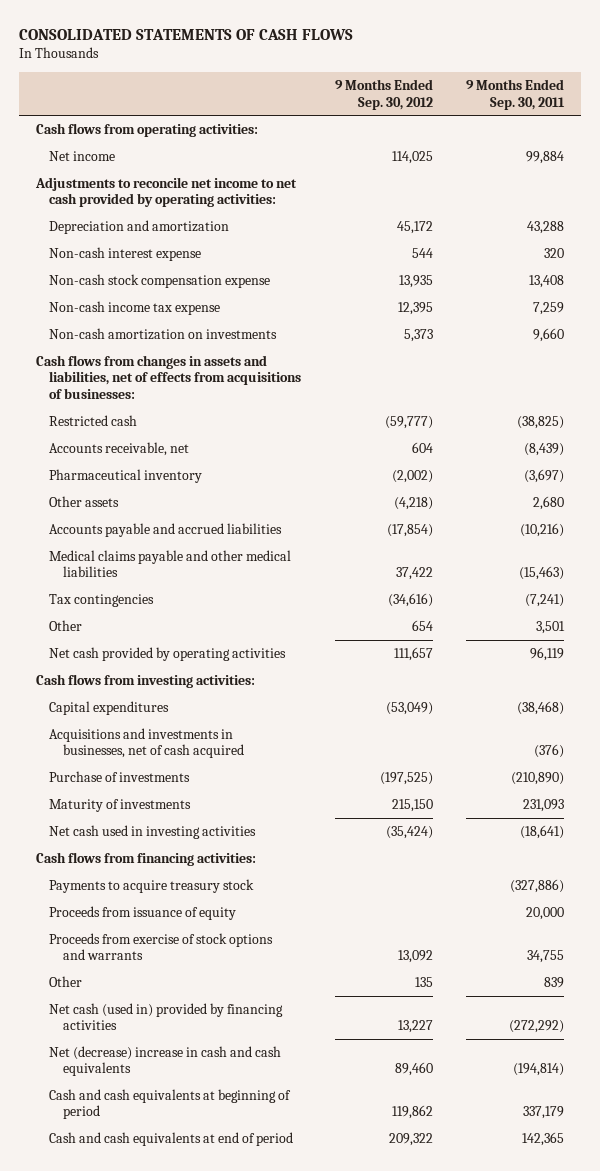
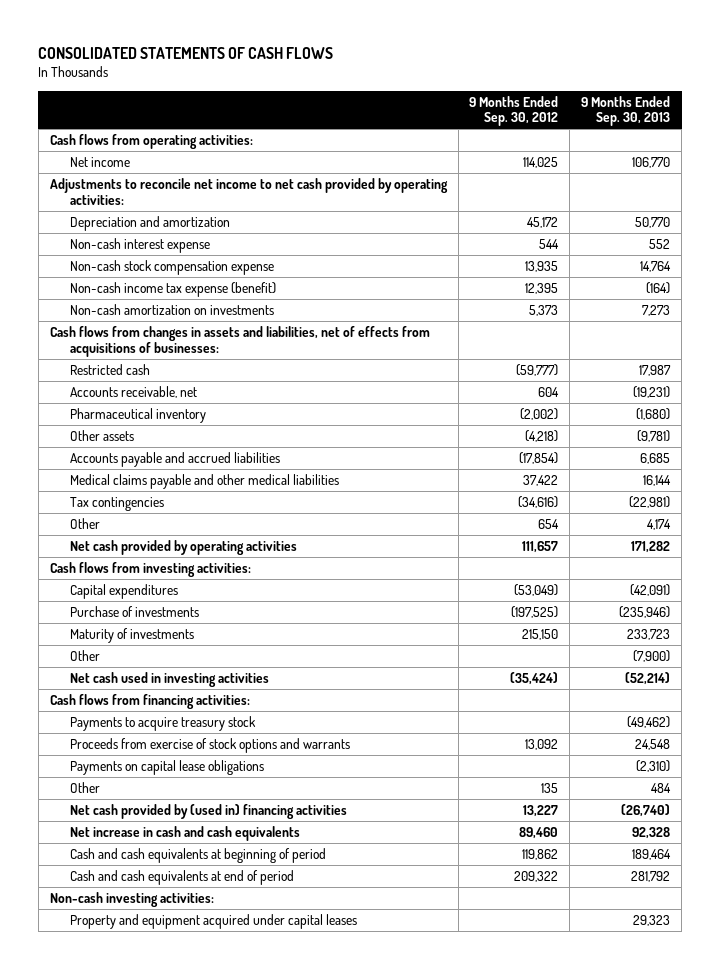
- | 9 Months Ended Sep. 30, 2012 | 9 Months Ended Sep. 30, 2011
+ | 9 Months Ended Sep. 30, 2012 | 9 Months Ended Sep. 30, 2013
- Non-cash income tax expense | 12,395 | 7,259
+ Non-cash income tax expense (benefit) | 12,395 | (164)
- Acquisitions and investments in businesses, net of cash acquired | | (376)
+ Other | | (7,900)
- Proceeds from issuance of equity | | 20,000
+ Payments on capital lease obligations | | (2,310)
- Net cash (used in) provided by financing activities | 13,227 | (272,292)
- Net (decrease) increase in cash and cash equivalents | 89,460 | (194,814)
+ Net cash provided by (used in) financing activities | 13,227 | (26,740)
+ Net increase in cash and cash equivalents | 89,460 | 92,328
+ Non-cash investing activities:
+ Property and equipment acquired under capital leases | | 29,323

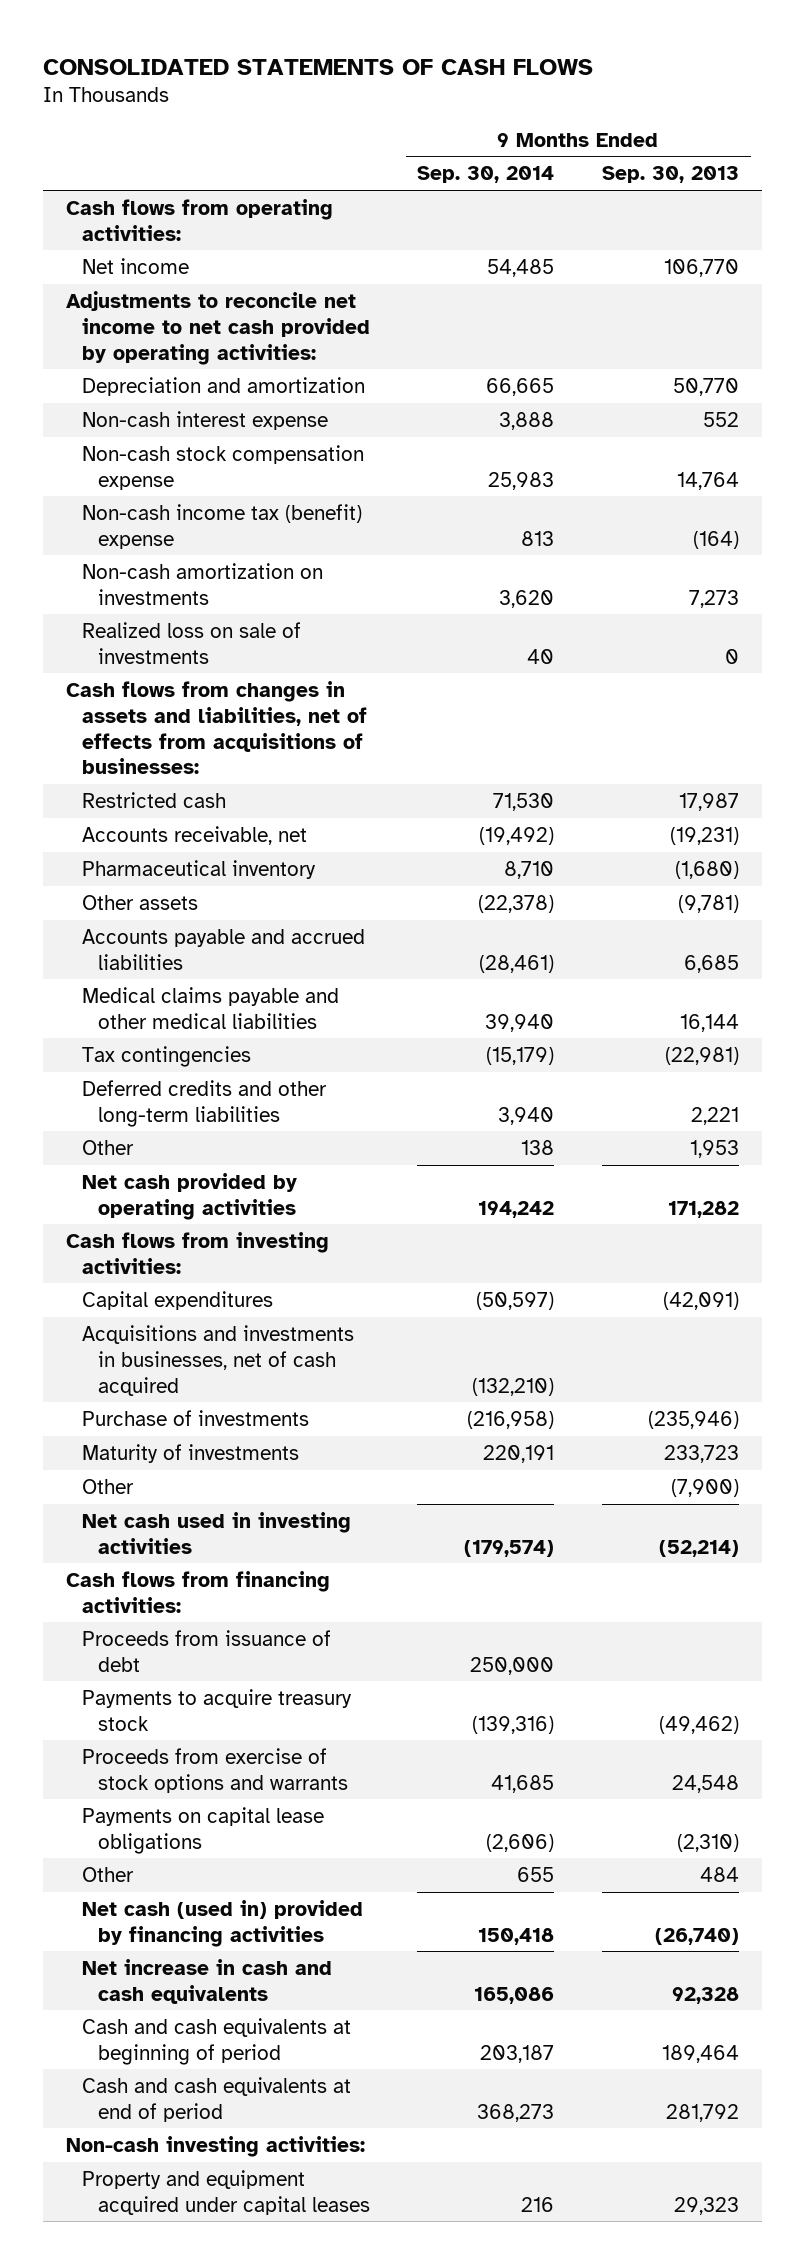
- | 9 Months Ended Sep. 30, 2012 | 9 Months Ended Sep. 30, 2013
+ | 9 Months Ended Sep. 30, 2014 | 9 Months Ended Sep. 30, 2013
- Non-cash income tax expense (benefit) | 12,395 | (164)
+ Non-cash income tax (benefit) expense | 813 | (164)
+ Realized loss on sale of investments | 40 | 0
- Other | 654 | 4,174
+ Deferred credits and other long-term liabilities | 3,940 | 2,221
+ Other | 138 | 1,953
+ Acquisitions and investments in businesses, net of cash acquired | (132,210) |
+ Proceeds from issuance of debt | 250,000 |
- Net cash provided by (used in) financing activities | 13,227 | (26,740)
+ Net cash (used in) provided by financing activities | 150,418 | (26,740)

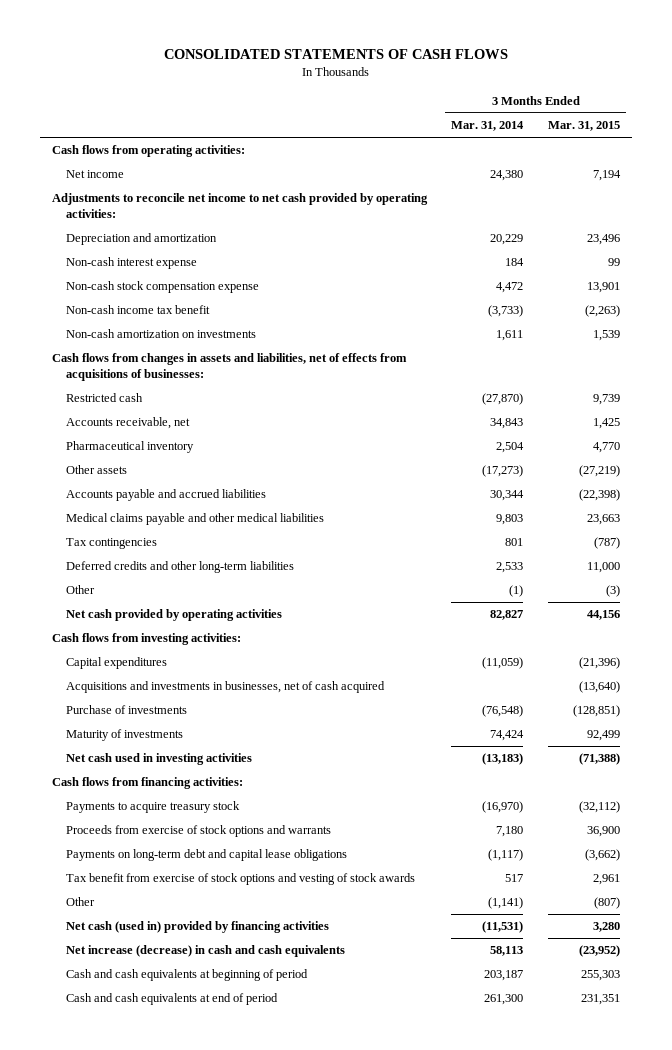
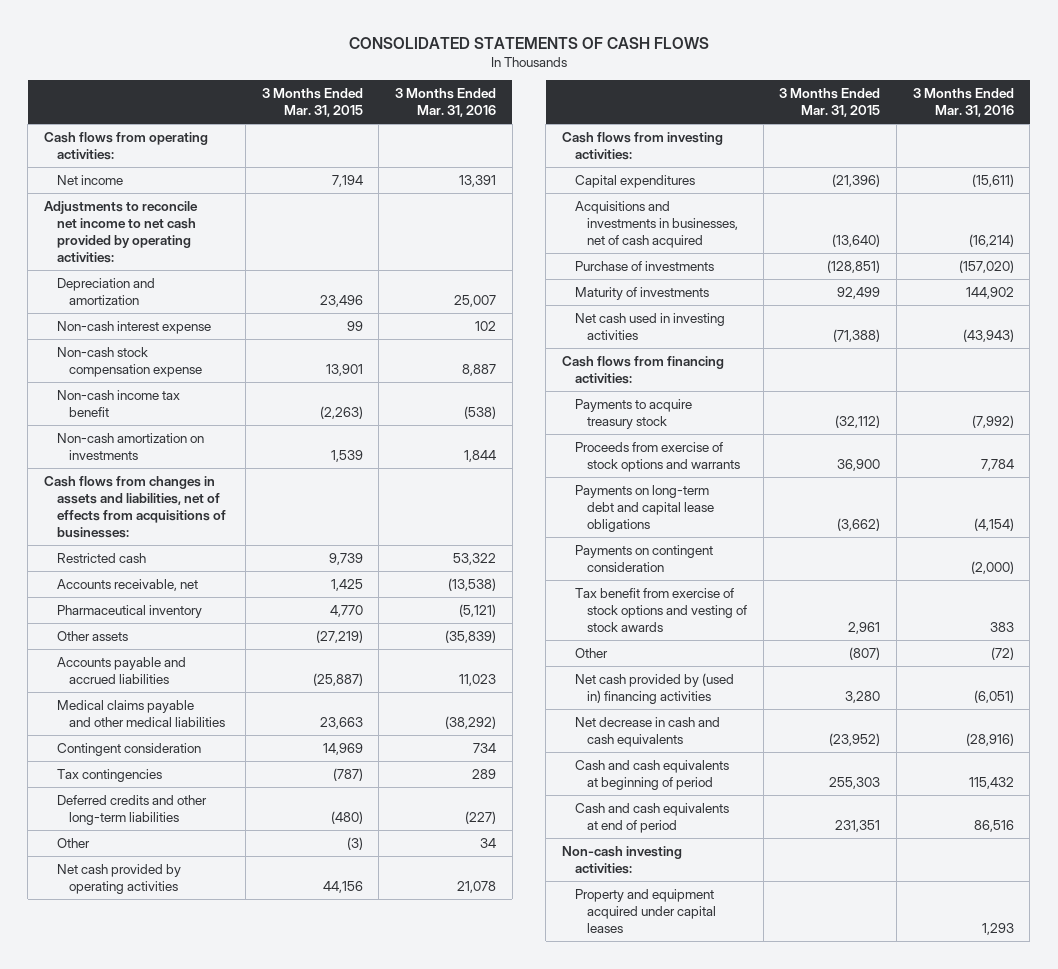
- | 3 Months Ended Mar. 31, 2014 | 3 Months Ended Mar. 31, 2015
+ | 3 Months Ended Mar. 31, 2015 | 3 Months Ended Mar. 31, 2016
- Accounts payable and accrued liabilities | 30,344 | (22,398)
+ Accounts payable and accrued liabilities | (25,887) | 11,023
+ Contingent consideration | 14,969 | 734
- Deferred credits and other long-term liabilities | 2,533 | 11,000
+ Deferred credits and other long-term liabilities | (480) | (227)
+ Payments on contingent consideration | | (2,000)
- Net cash (used in) provided by financing activities | (11,531) | 3,280
- Net increase (decrease) in cash and cash equivalents | 58,113 | (23,952)
+ Net cash provided by (used in) financing activities | 3,280 | (6,051)
+ Net decrease in cash and cash equivalents | (23,952) | (28,916)
+ Non-cash investing activities:
+ Property and equipment acquired under capital leases | | 1,293

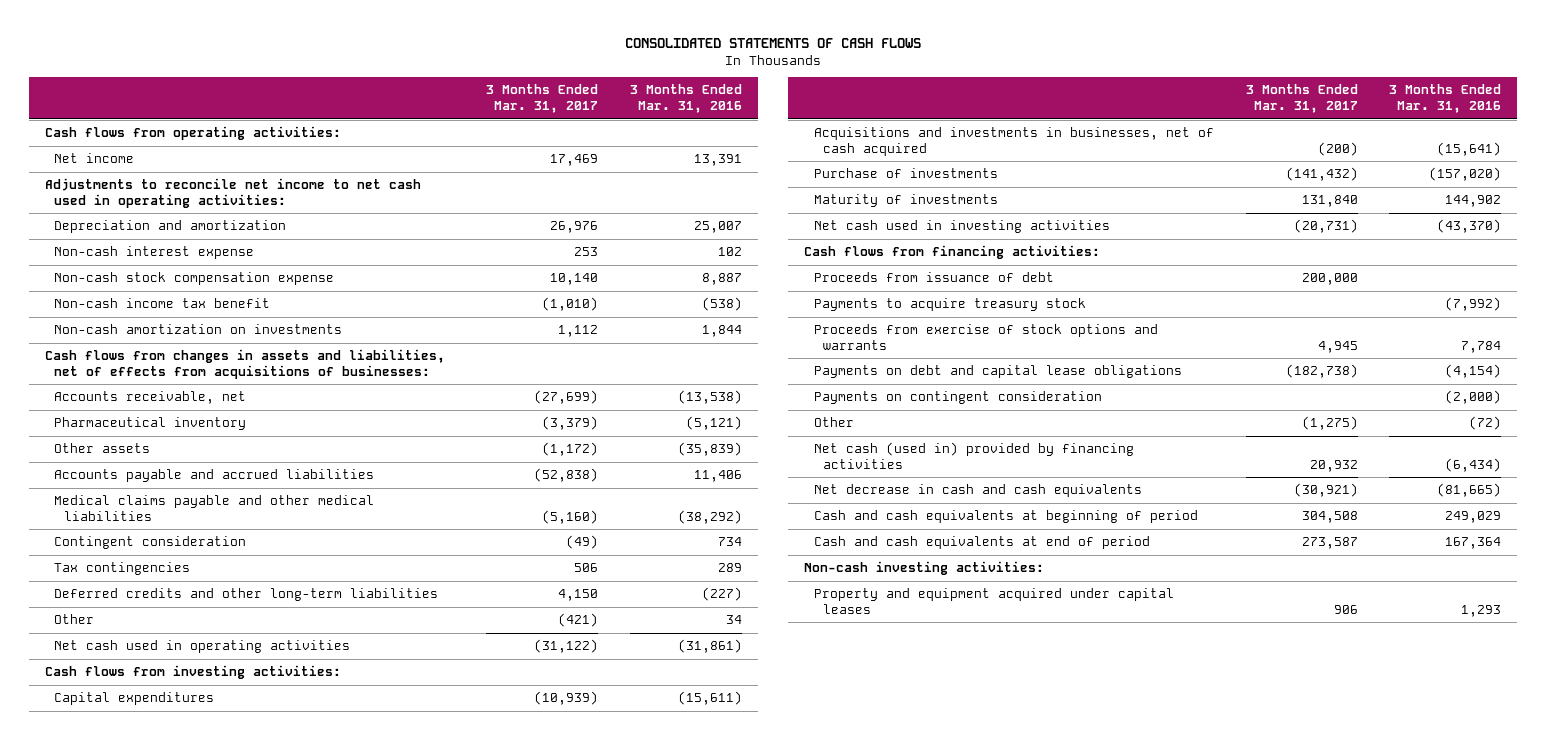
- | 3 Months Ended Mar. 31, 2015 | 3 Months Ended Mar. 31, 2016
+ | 3 Months Ended Mar. 31, 2017 | 3 Months Ended Mar. 31, 2016
- Adjustments to reconcile net income to net cash provided by operating activities:
+ Adjustments to reconcile net income to net cash used in operating activities:
- Restricted cash | 9,739 | 53,322
- Accounts payable and accrued liabilities | (25,887) | 11,023
+ Accounts payable and accrued liabilities | (52,838) | 11,406
- Net cash provided by operating activities | 44,156 | 21,078
+ Net cash used in operating activities | (31,122) | (31,861)
- Acquisitions and investments in businesses, net of cash acquired | (13,640) | (16,214)
+ Acquisitions and investments in businesses, net of cash acquired | (200) | (15,641)
- Net cash used in investing activities | (71,388) | (43,943)
+ Net cash used in investing activities | (20,731) | (43,370)
+ Proceeds from issuance of debt | 200,000 |
- Payments on long-term debt and capital lease obligations | (3,662) | (4,154)
+ Payments on debt and capital lease obligations | (182,738) | (4,154)
- Tax benefit from exercise of stock options and vesting of stock awards | 2,961 | 383
- Net cash provided by (used in) financing activities | 3,280 | (6,051)
- Net decrease in cash and cash equivalents | (23,952) | (28,916)
- Cash and cash equivalents at beginning of period | 255,303 | 115,432
- Cash and cash equivalents at end of period | 231,351 | 86,516
+ Net cash (used in) provided by financing activities | 20,932 | (6,434)
+ Net decrease in cash and cash equivalents | (30,921) | (81,665)
+ Cash and cash equivalents at beginning of period | 304,508 | 249,029
+ Cash and cash equivalents at end of period | 273,587 | 167,364

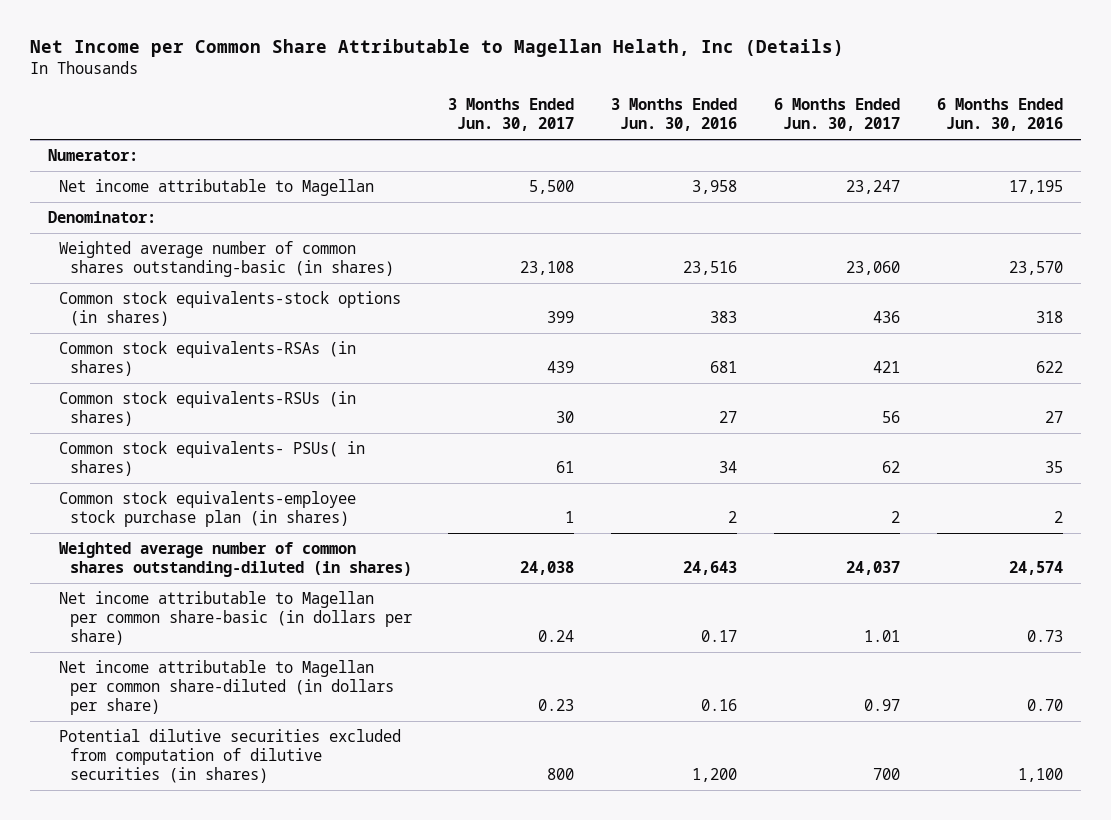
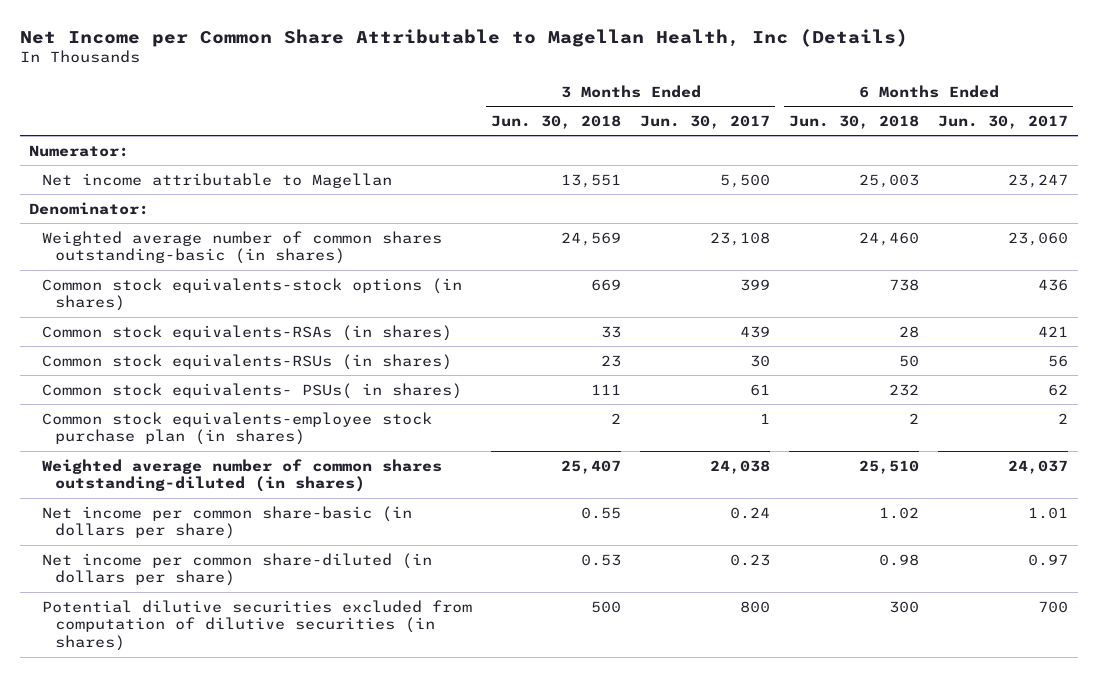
- Net Income per Common Share Attributable to Magellan Helath, Inc (Details)
+ Net Income per Common Share Attributable to Magellan Health, Inc (Details)
- | 3 Months Ended Jun. 30, 2017 | 3 Months Ended Jun. 30, 2016 | 6 Months Ended Jun. 30, 2017 | 6 Months Ended Jun. 30, 2016
+ | 3 Months Ended Jun. 30, 2018 | 3 Months Ended Jun. 30, 2017 | 6 Months Ended Jun. 30, 2018 | 6 Months Ended Jun. 30, 2017
- Net income attributable to Magellan per common share-basic (in dollars per share) | 0.24 | 0.17 | 1.01 | 0.73
- Net income attributable to Magellan per common share-diluted (in dollars per share) | 0.23 | 0.16 | 0.97 | 0.70
+ Net income per common share-basic (in dollars per share) | 0.55 | 0.24 | 1.02 | 1.01
+ Net income per common share-diluted (in dollars per share) | 0.53 | 0.23 | 0.98 | 0.97

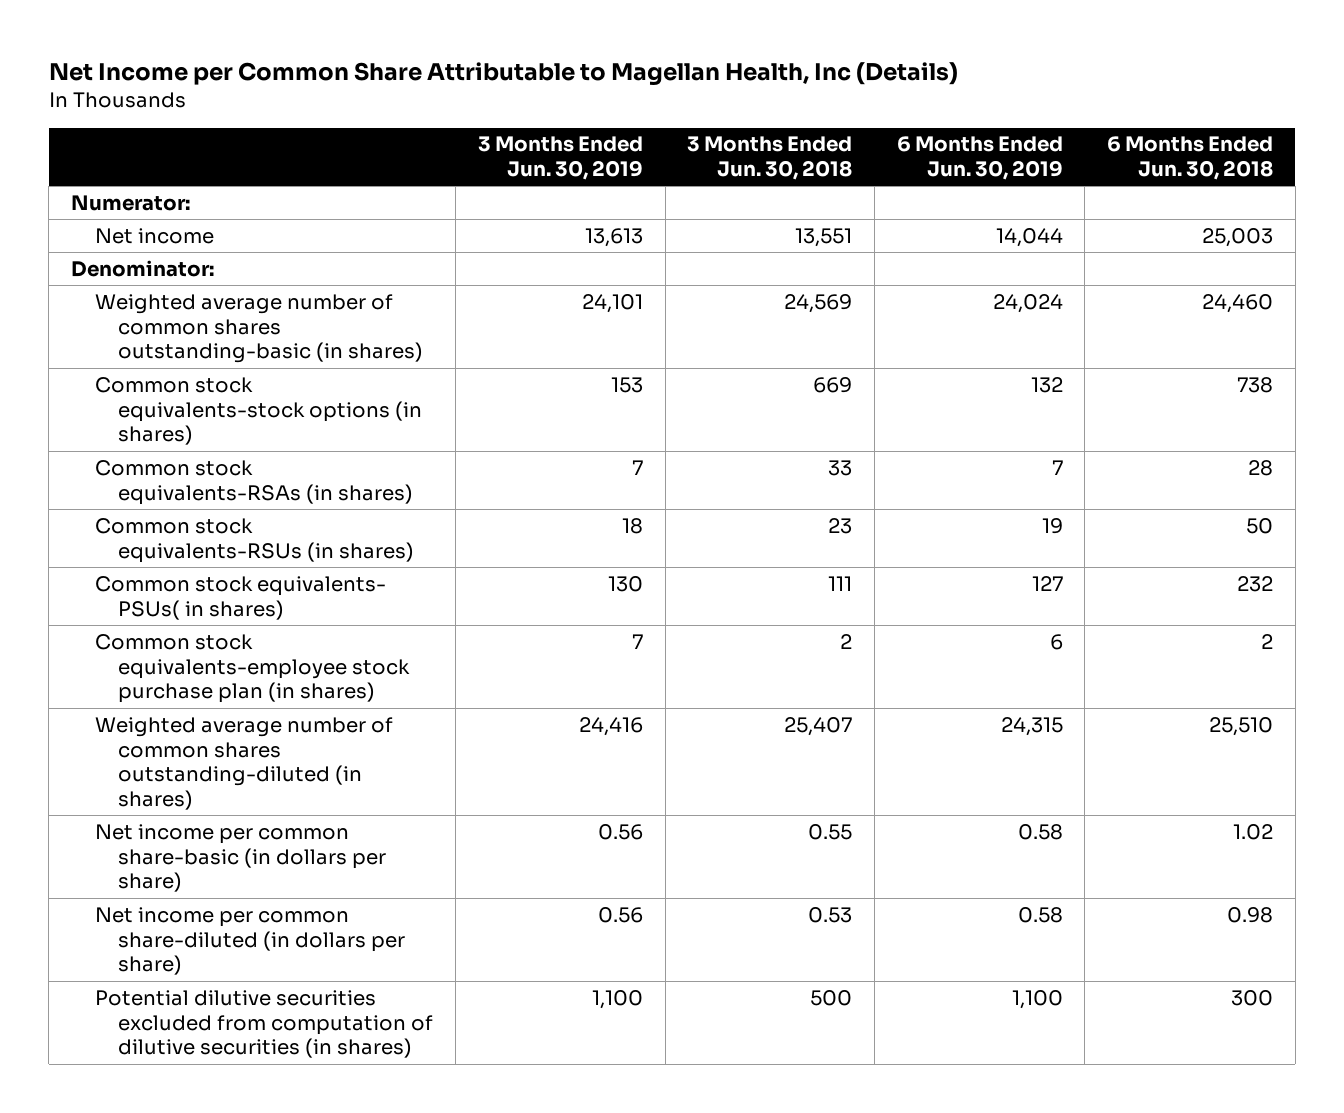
- | 3 Months Ended Jun. 30, 2018 | 3 Months Ended Jun. 30, 2017 | 6 Months Ended Jun. 30, 2018 | 6 Months Ended Jun. 30, 2017
+ | 3 Months Ended Jun. 30, 2019 | 3 Months Ended Jun. 30, 2018 | 6 Months Ended Jun. 30, 2019 | 6 Months Ended Jun. 30, 2018
- Net income attributable to Magellan | 13,551 | 5,500 | 25,003 | 23,247
+ Net income | 13,613 | 13,551 | 14,044 | 25,003

